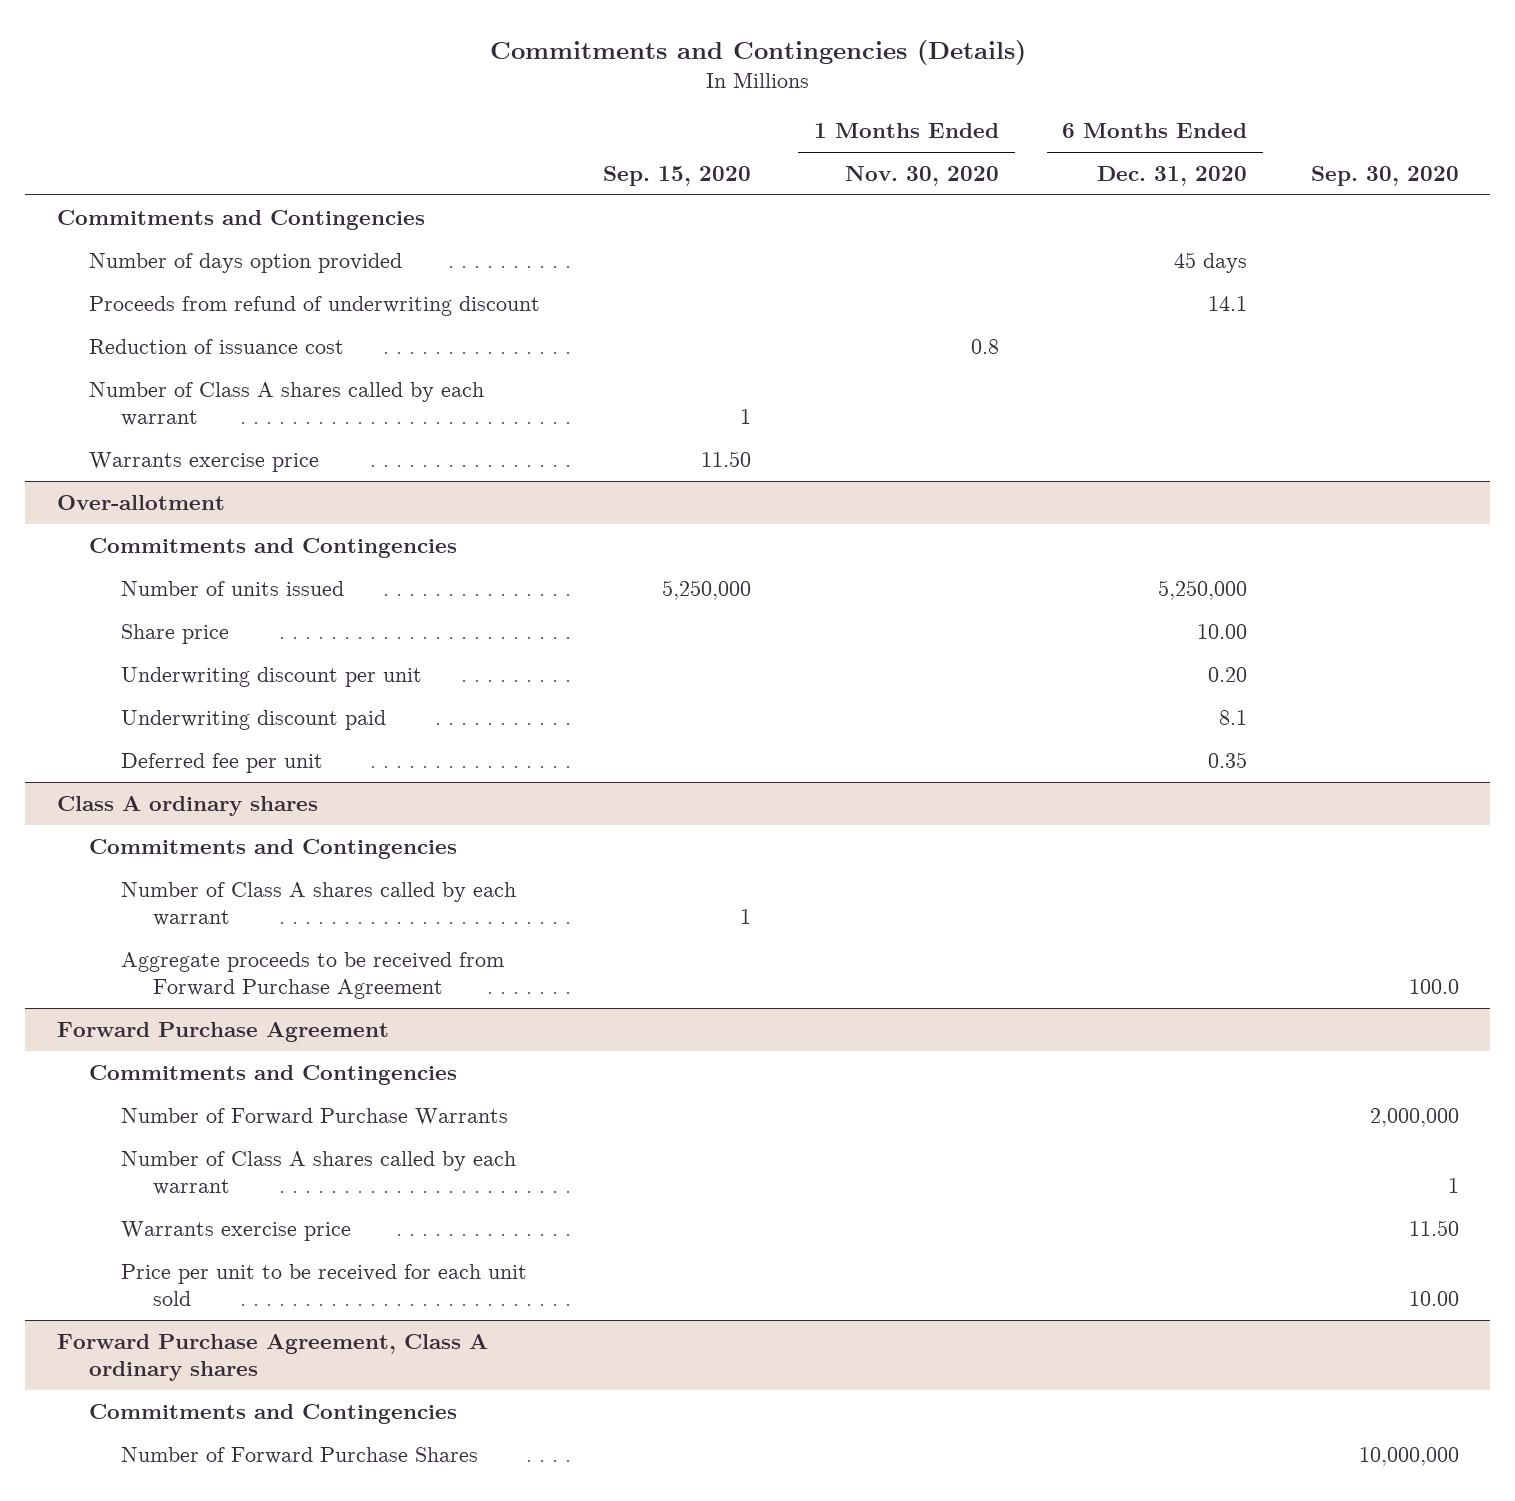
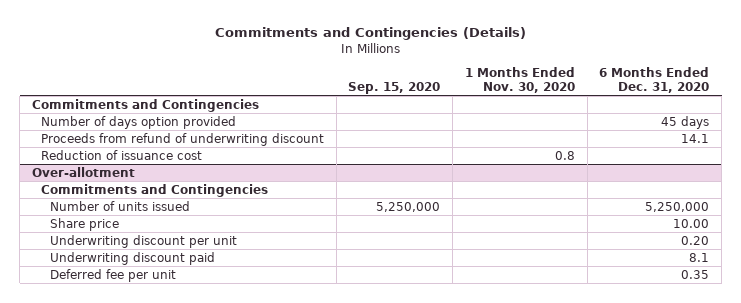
- | Sep. 15, 2020 | 1 Months Ended Nov. 30, 2020 | 6 Months Ended Dec. 31, 2020 | Sep. 30, 2020
+ | Sep. 15, 2020 | 1 Months Ended Nov. 30, 2020 | 6 Months Ended Dec. 31, 2020
- Number of Class A shares called by each warrant | 1 | | |
- Warrants exercise price | 11.50 | | |
- Class A ordinary shares
- Commitments and Contingencies
- Number of Class A shares called by each warrant | 1 | | |
- Aggregate proceeds to be received from Forward Purchase Agreement | | | | 100.0
- Forward Purchase Agreement
- Commitments and Contingencies
- Number of Forward Purchase Warrants | | | | 2,000,000
- Number of Class A shares called by each warrant | | | | 1
- Warrants exercise price | | | | 11.50
- Price per unit to be received for each unit sold | | | | 10.00
- Forward Purchase Agreement, Class A ordinary shares
- Commitments and Contingencies
- Number of Forward Purchase Shares | | | | 10,000,000

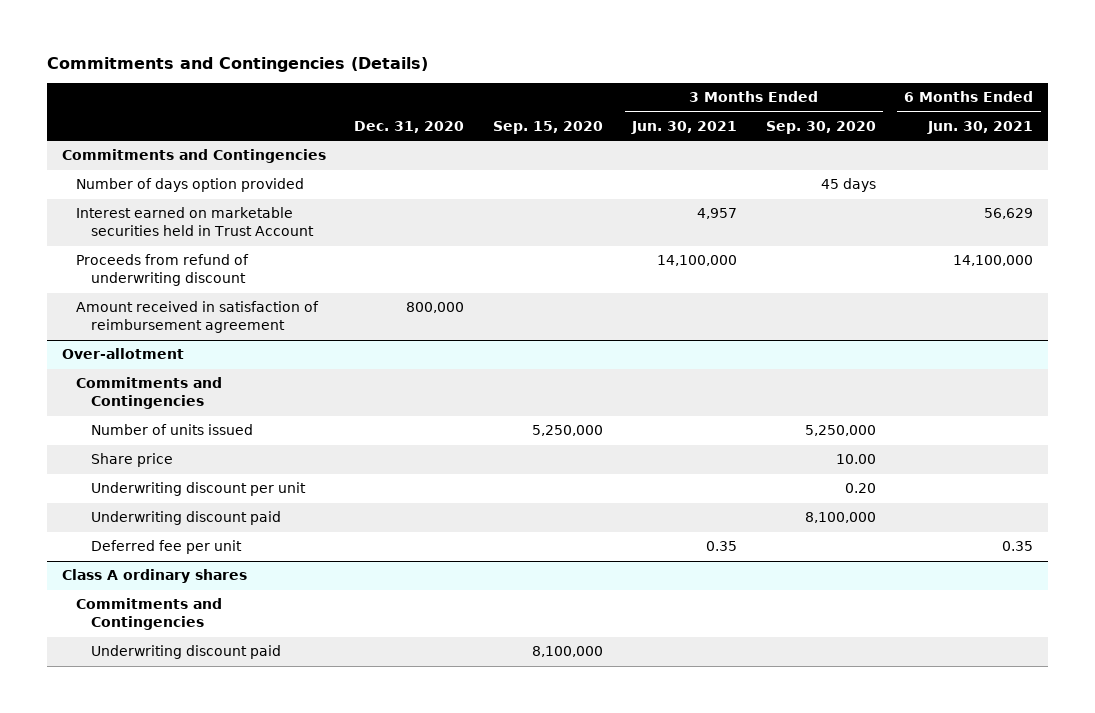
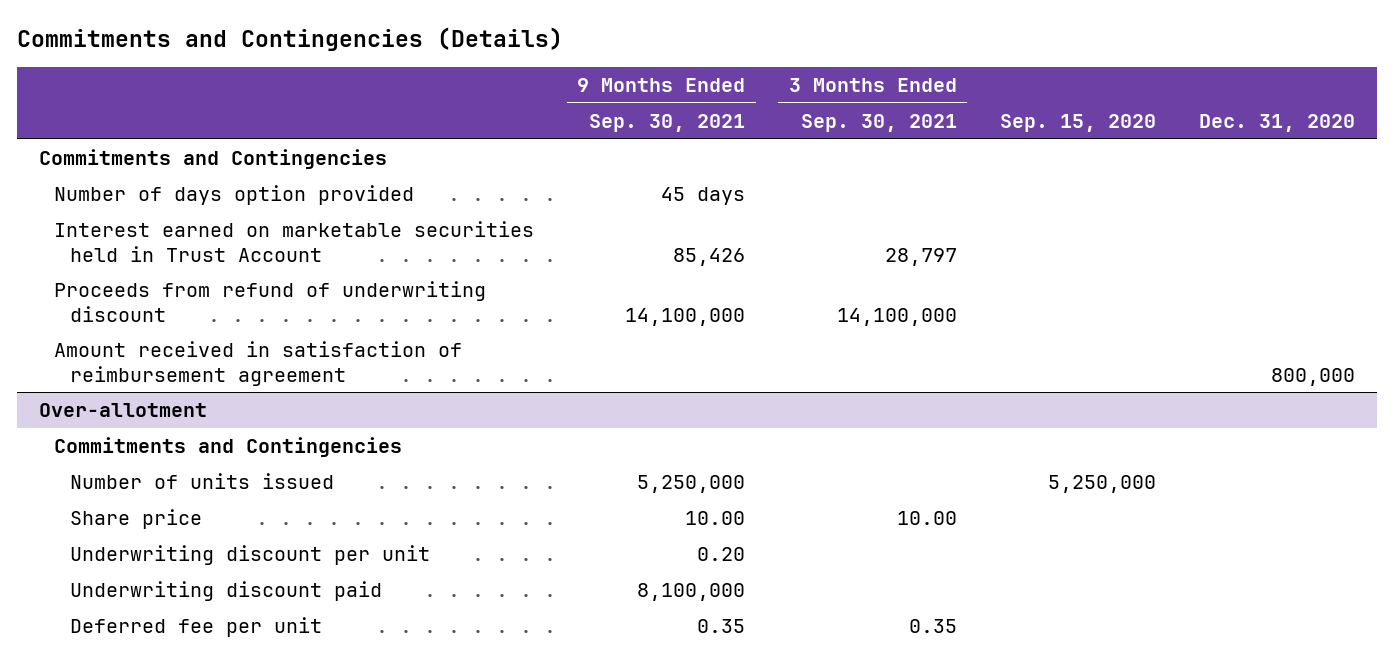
- | Dec. 31, 2020 | Sep. 15, 2020 | 3 Months Ended Jun. 30, 2021 | 3 Months Ended Sep. 30, 2020 | 6 Months Ended Jun. 30, 2021
+ | 9 Months Ended Sep. 30, 2021 | 3 Months Ended Sep. 30, 2021 | Sep. 15, 2020 | Dec. 31, 2020
- Class A ordinary shares
- Commitments and Contingencies
- Underwriting discount paid | | 8,100,000 | | |

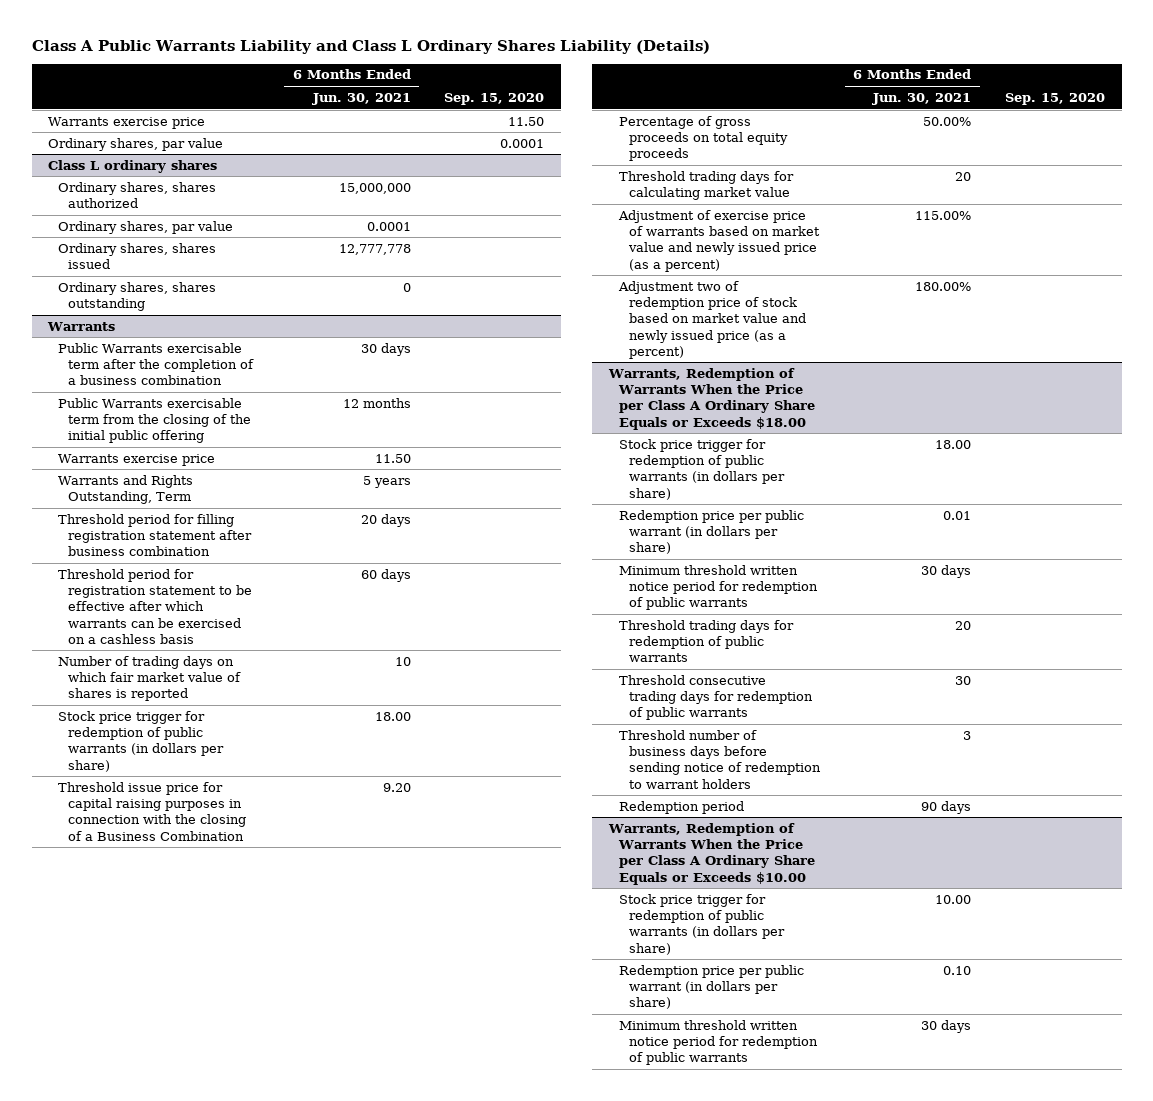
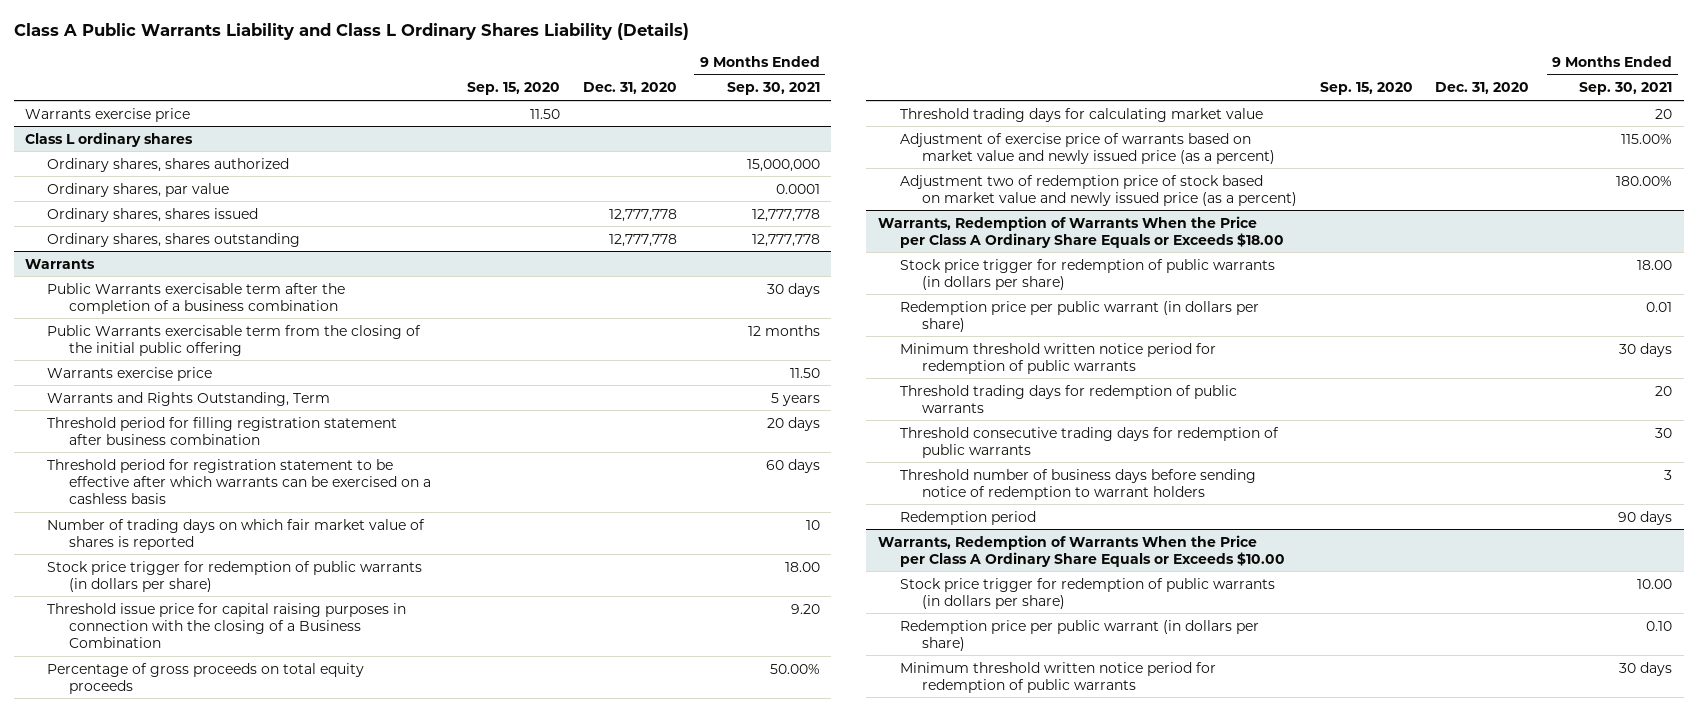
- | 6 Months Ended Jun. 30, 2021 | Sep. 15, 2020
+ | Sep. 15, 2020 | Dec. 31, 2020 | 9 Months Ended Sep. 30, 2021
- Ordinary shares, par value | | 0.0001

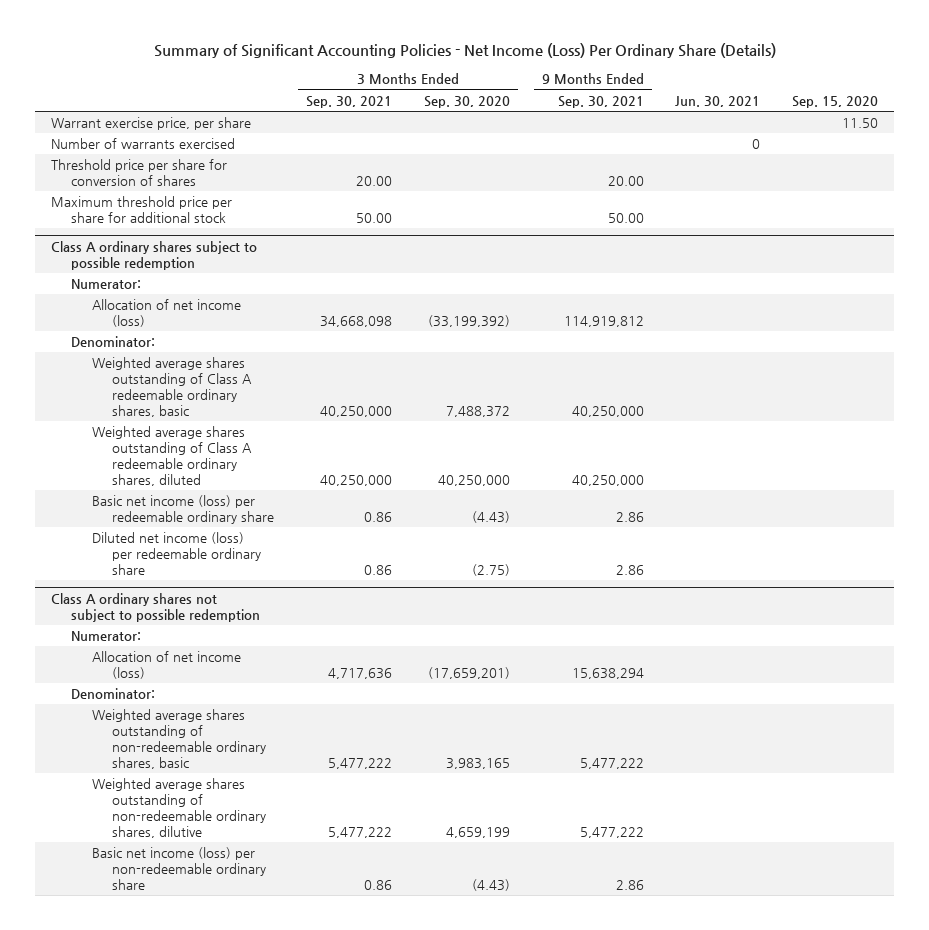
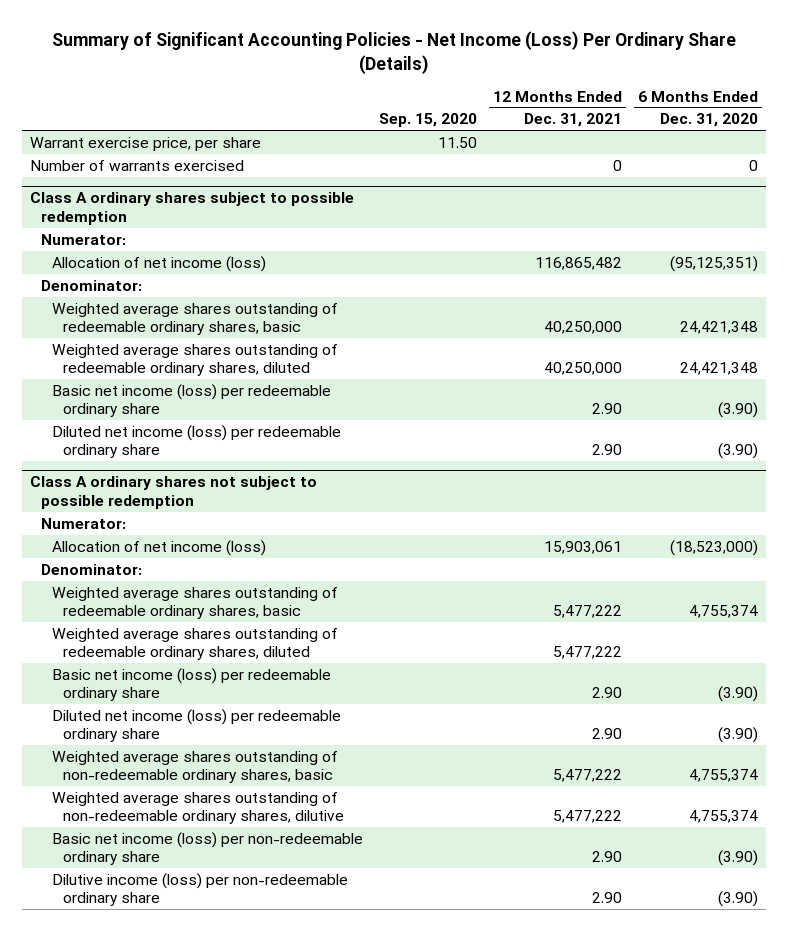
- | 3 Months Ended Sep. 30, 2021 | 3 Months Ended Sep. 30, 2020 | 9 Months Ended Sep. 30, 2021 | Jun. 30, 2021 | Sep. 15, 2020
+ | Sep. 15, 2020 | 12 Months Ended Dec. 31, 2021 | 6 Months Ended Dec. 31, 2020
- Threshold price per share for conversion of shares | 20.00 | | 20.00 | |
- Maximum threshold price per share for additional stock | 50.00 | | 50.00 | |
@ Class A ordinary shares subject to possible redemption
- Weighted average shares outstanding of Class A redeemable ordinary shares, basic | 40,250,000 | 7,488,372 | 40,250,000 | |
- Weighted average shares outstanding of Class A redeemable ordinary shares, diluted | 40,250,000 | 40,250,000 | 40,250,000 | |
+ Weighted average shares outstanding of redeemable ordinary shares, basic | | 40,250,000 | 24,421,348
+ Weighted average shares outstanding of redeemable ordinary shares, diluted | | 40,250,000 | 24,421,348
@ Class A ordinary shares not subject to possible redemption
+ Weighted average shares outstanding of redeemable ordinary shares, basic | | 5,477,222 | 4,755,374
+ Weighted average shares outstanding of redeemable ordinary shares, diluted | | 5,477,222 |
+ Basic net income (loss) per redeemable ordinary share | | 2.90 | (3.90)
+ Diluted net income (loss) per redeemable ordinary share | | 2.90 | (3.90)
+ Dilutive income (loss) per non-redeemable ordinary share | | 2.90 | (3.90)

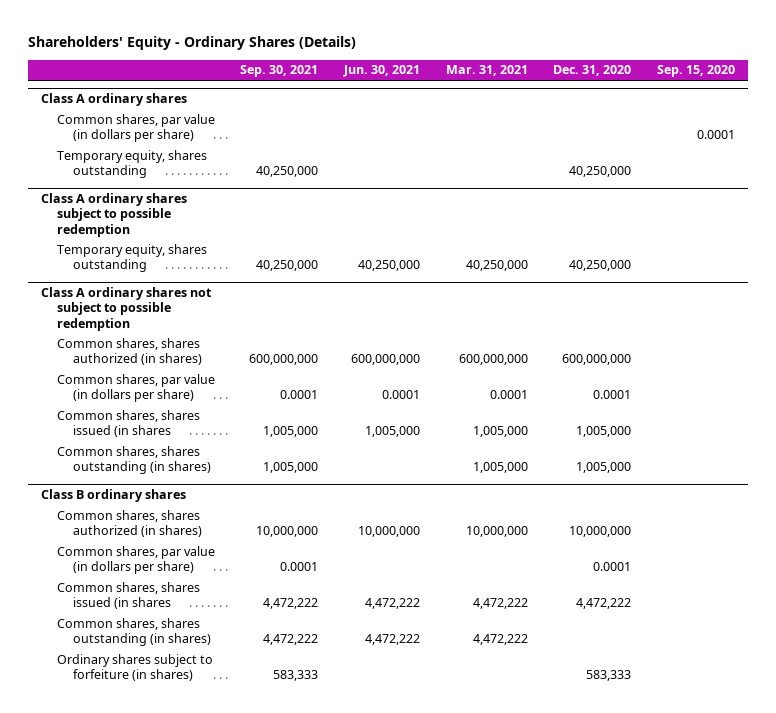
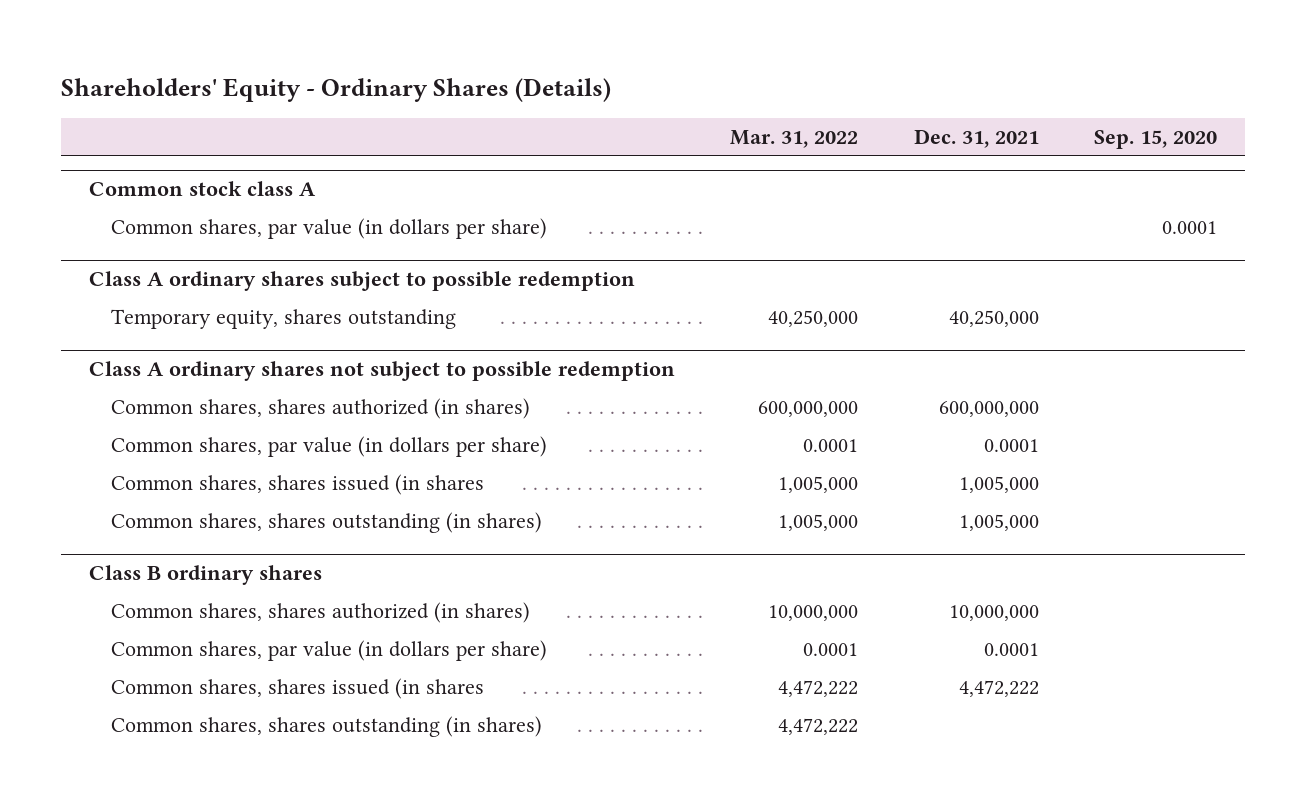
- | Sep. 30, 2021 | Jun. 30, 2021 | Mar. 31, 2021 | Dec. 31, 2020 | Sep. 15, 2020
+ | Mar. 31, 2022 | Dec. 31, 2021 | Sep. 15, 2020
- Class A ordinary shares
+ Common stock class A
- Temporary equity, shares outstanding | 40,250,000 | | | 40,250,000 |
@ Class B ordinary shares
- Ordinary shares subject to forfeiture (in shares) | 583,333 | | | 583,333 |

